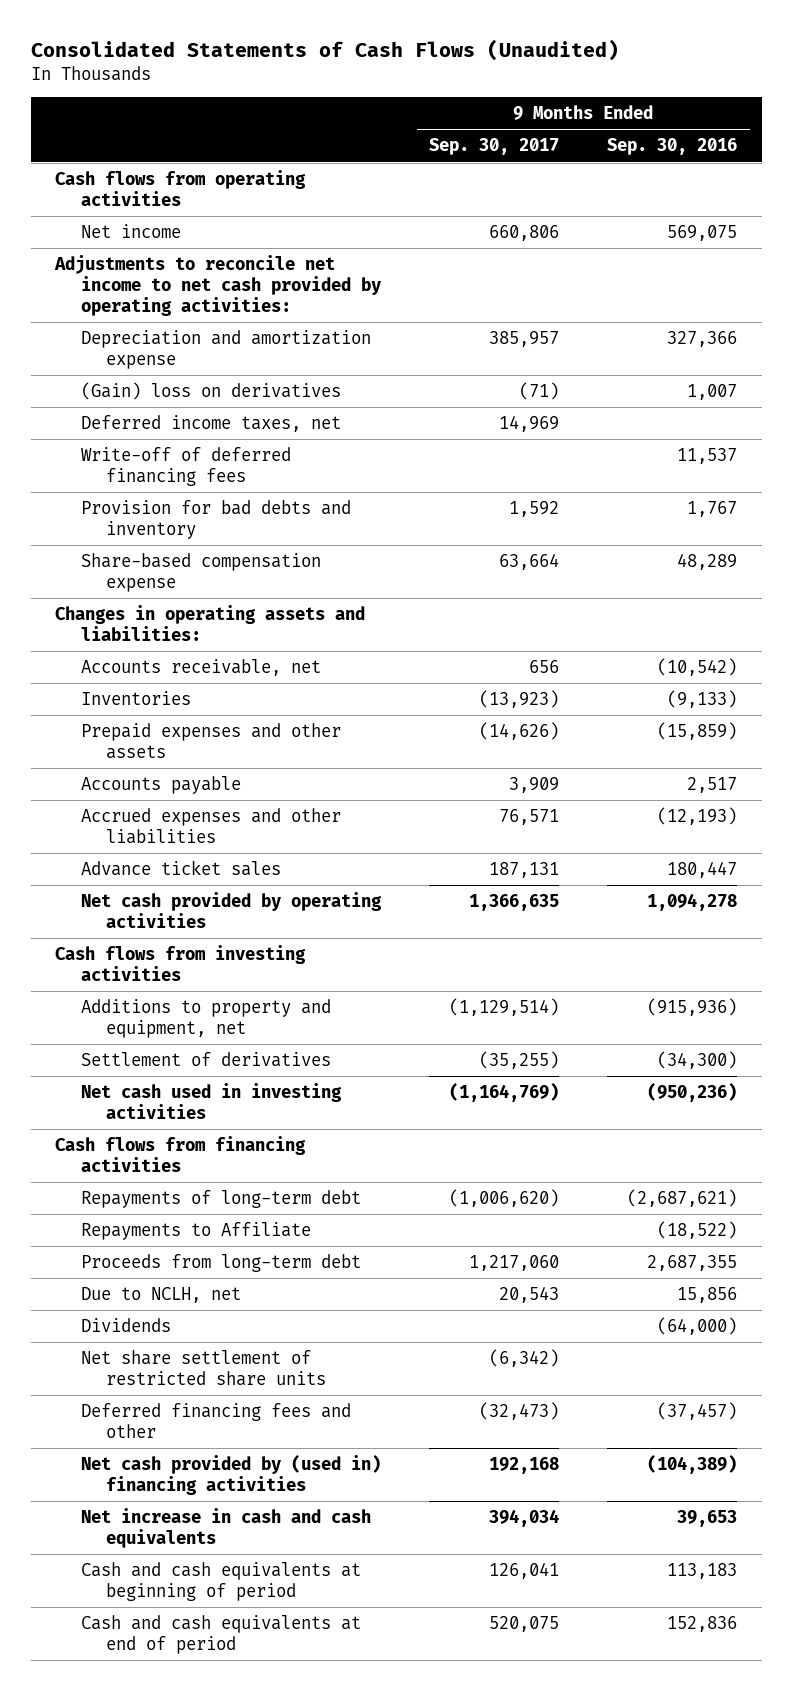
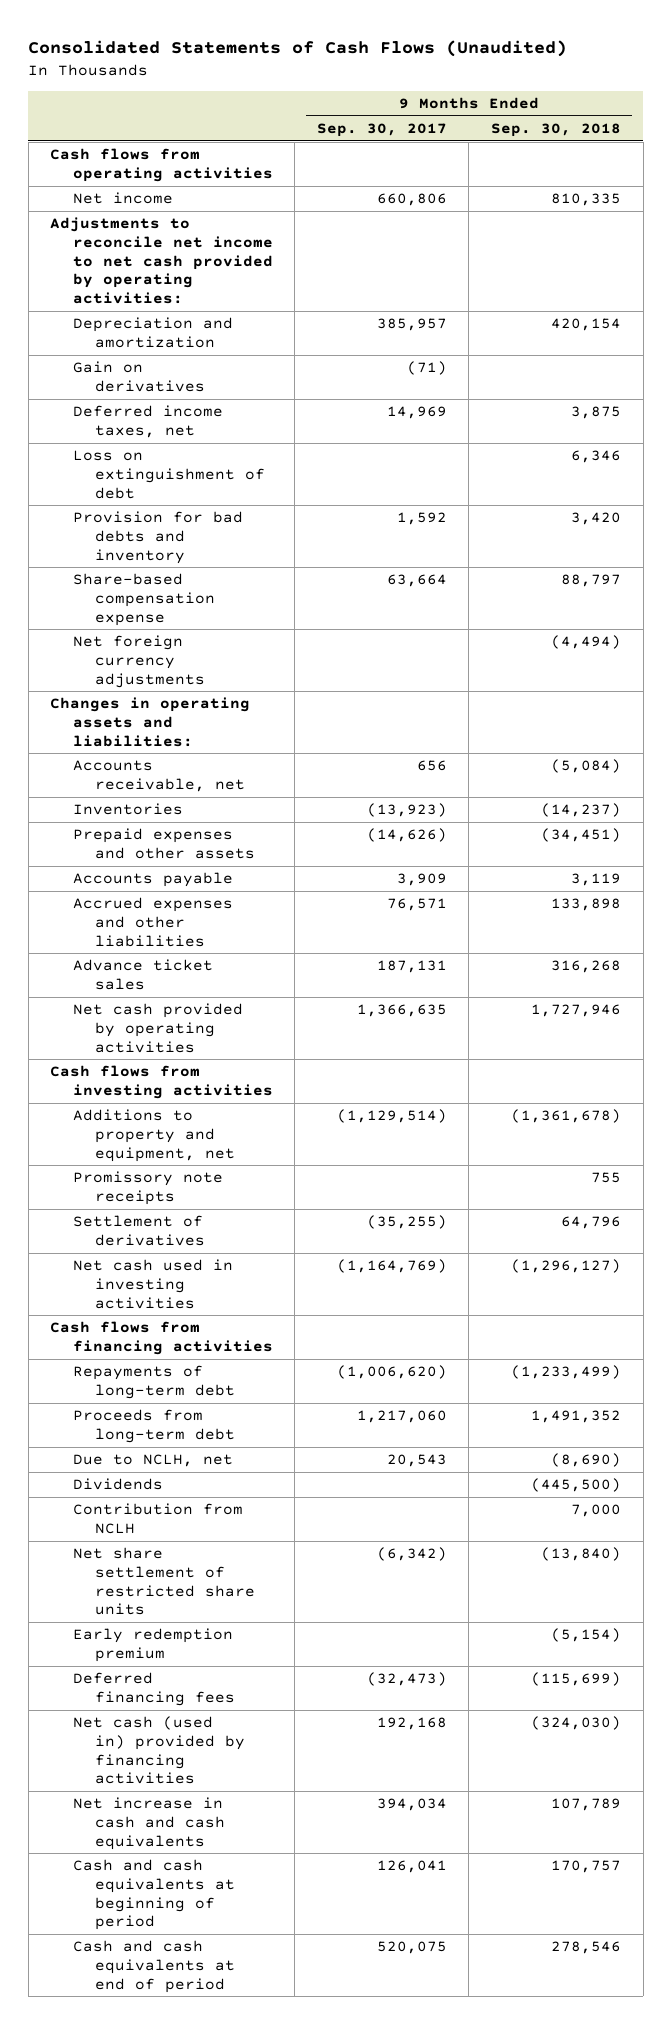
- | 9 Months Ended Sep. 30, 2017 | 9 Months Ended Sep. 30, 2016
+ | 9 Months Ended Sep. 30, 2017 | 9 Months Ended Sep. 30, 2018
- Depreciation and amortization expense | 385,957 | 327,366
- (Gain) loss on derivatives | (71) | 1,007
+ Depreciation and amortization | 385,957 | 420,154
+ Gain on derivatives | (71) |
- Write-off of deferred financing fees | | 11,537
+ Loss on extinguishment of debt | | 6,346
+ Net foreign currency adjustments | | (4,494)
+ Promissory note receipts | | 755
- Repayments to Affiliate | | (18,522)
+ Contribution from NCLH | | 7,000
- Deferred financing fees and other | (32,473) | (37,457)
- Net cash provided by (used in) financing activities | 192,168 | (104,389)
+ Early redemption premium | | (5,154)
+ Deferred financing fees | (32,473) | (115,699)
+ Net cash (used in) provided by financing activities | 192,168 | (324,030)

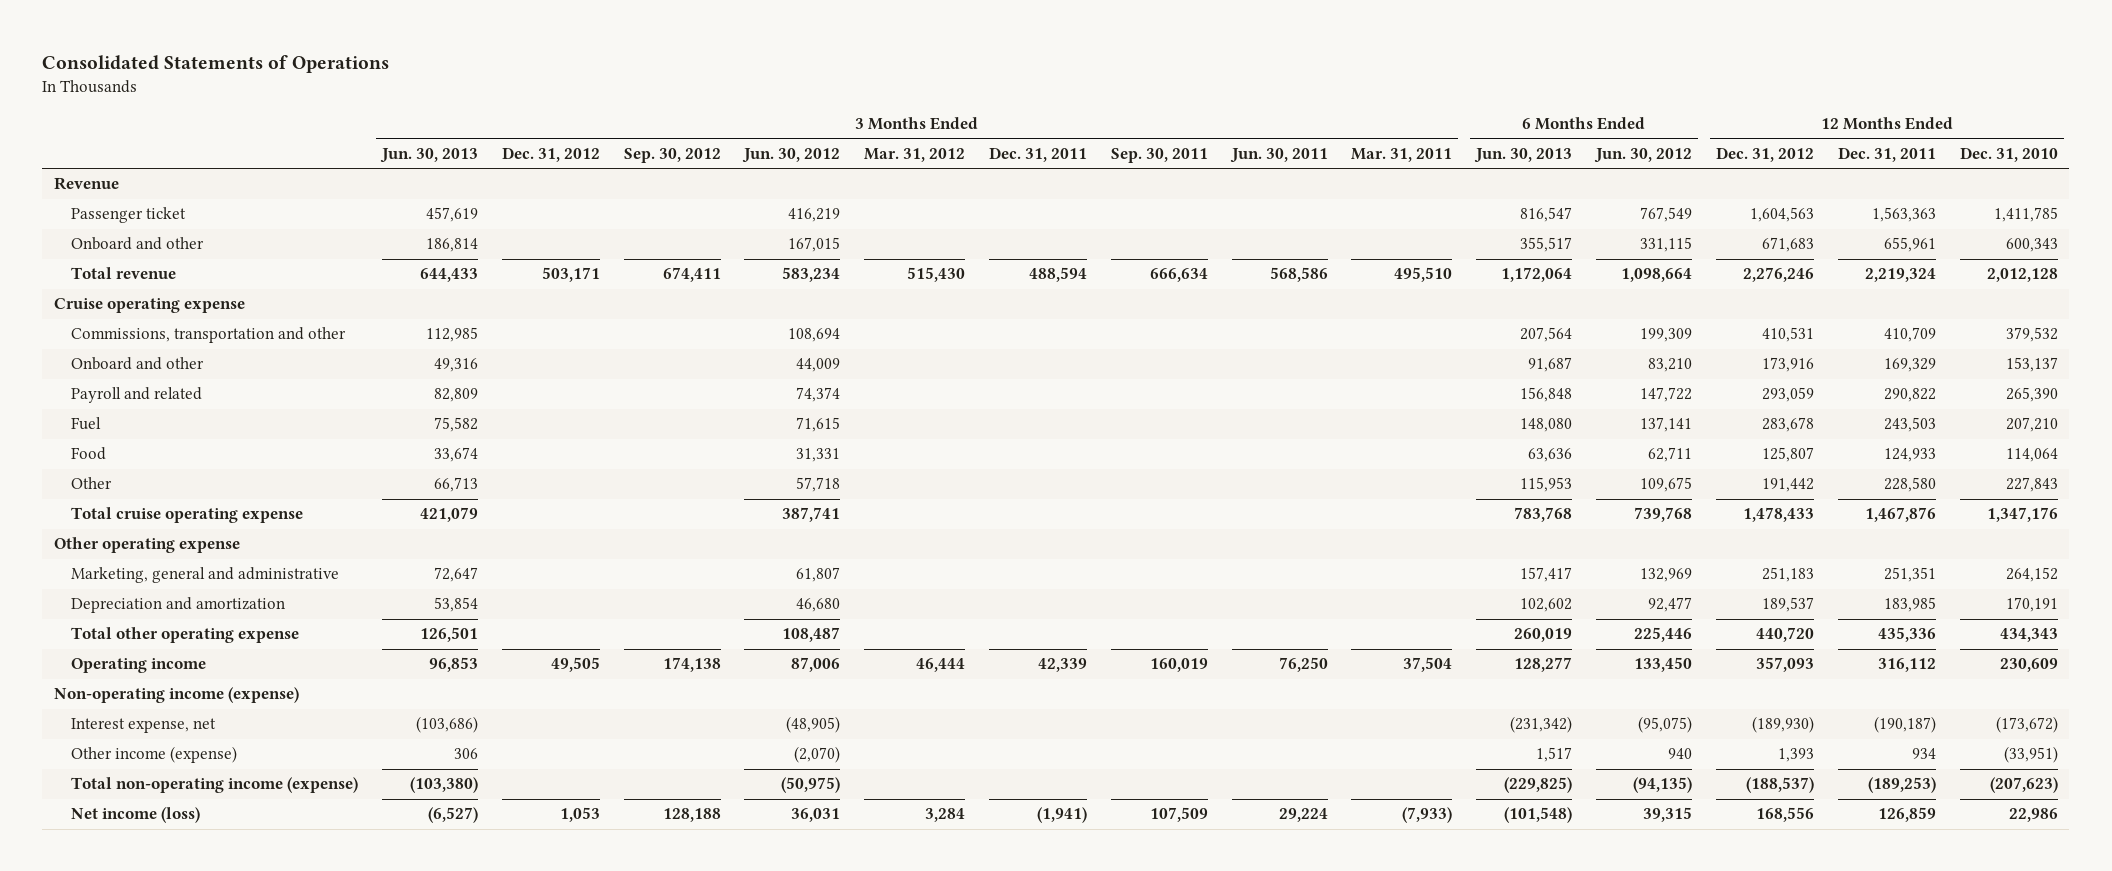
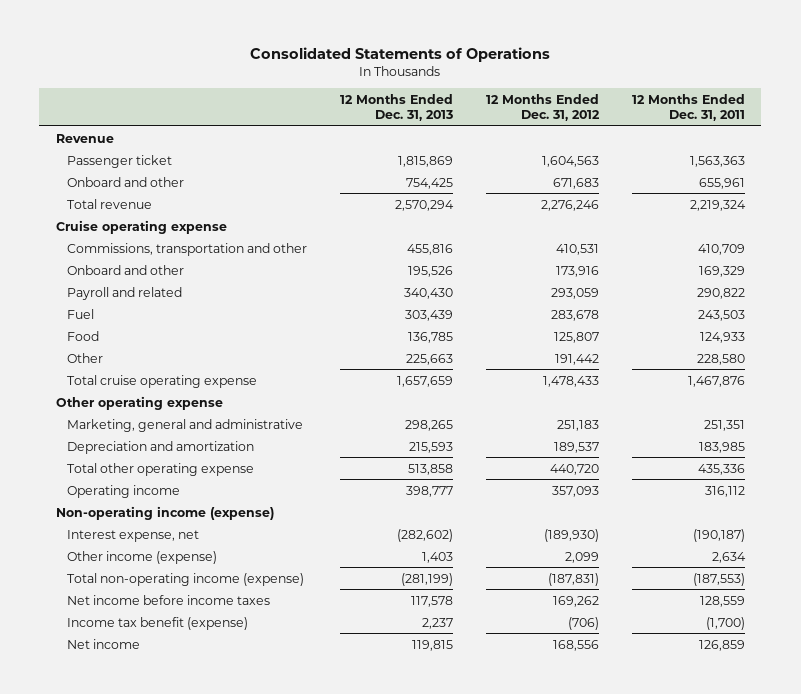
- | 3 Months Ended Jun. 30, 2013 | 3 Months Ended Dec. 31, 2012 | 3 Months Ended Sep. 30, 2012 | 3 Months Ended Jun. 30, 2012 | 3 Months Ended Mar. 31, 2012 | 3 Months Ended Dec. 31, 2011 | 3 Months Ended Sep. 30, 2011 | 3 Months Ended Jun. 30, 2011 | 3 Months Ended Mar. 31, 2011 | 6 Months Ended Jun. 30, 2013 | 6 Months Ended Jun. 30, 2012 | 12 Months Ended Dec. 31, 2012 | 12 Months Ended Dec. 31, 2011 | 12 Months Ended Dec. 31, 2010
+ | 12 Months Ended Dec. 31, 2013 | 12 Months Ended Dec. 31, 2012 | 12 Months Ended Dec. 31, 2011
- Other income (expense) | 306 | | | (2,070) | | | | | | 1,517 | 940 | 1,393 | 934 | (33,951)
- Total non-operating income (expense) | (103,380) | | | (50,975) | | | | | | (229,825) | (94,135) | (188,537) | (189,253) | (207,623)
- Net income (loss) | (6,527) | 1,053 | 128,188 | 36,031 | 3,284 | (1,941) | 107,509 | 29,224 | (7,933) | (101,548) | 39,315 | 168,556 | 126,859 | 22,986
+ Other income (expense) | 1,403 | 2,099 | 2,634
+ Total non-operating income (expense) | (281,199) | (187,831) | (187,553)
+ Net income before income taxes | 117,578 | 169,262 | 128,559
+ Income tax benefit (expense) | 2,237 | (706) | (1,700)
+ Net income | 119,815 | 168,556 | 126,859

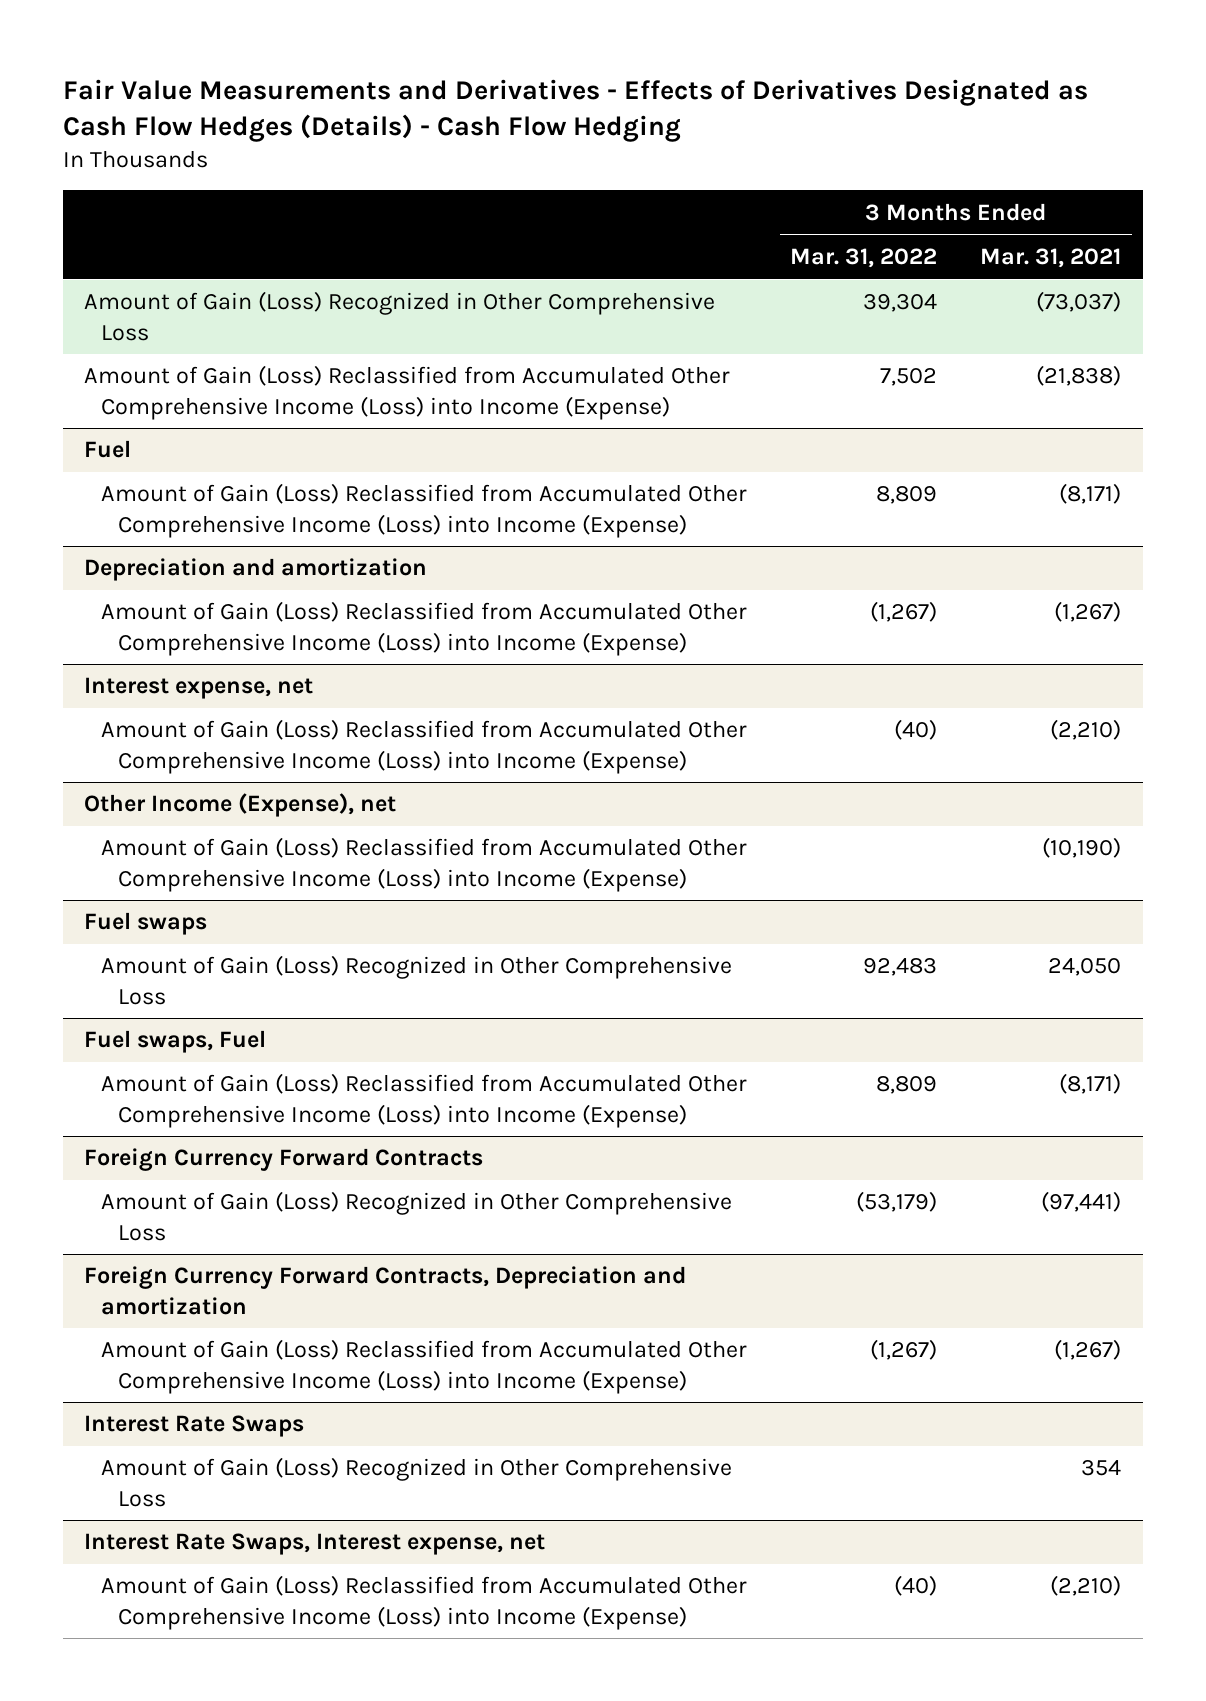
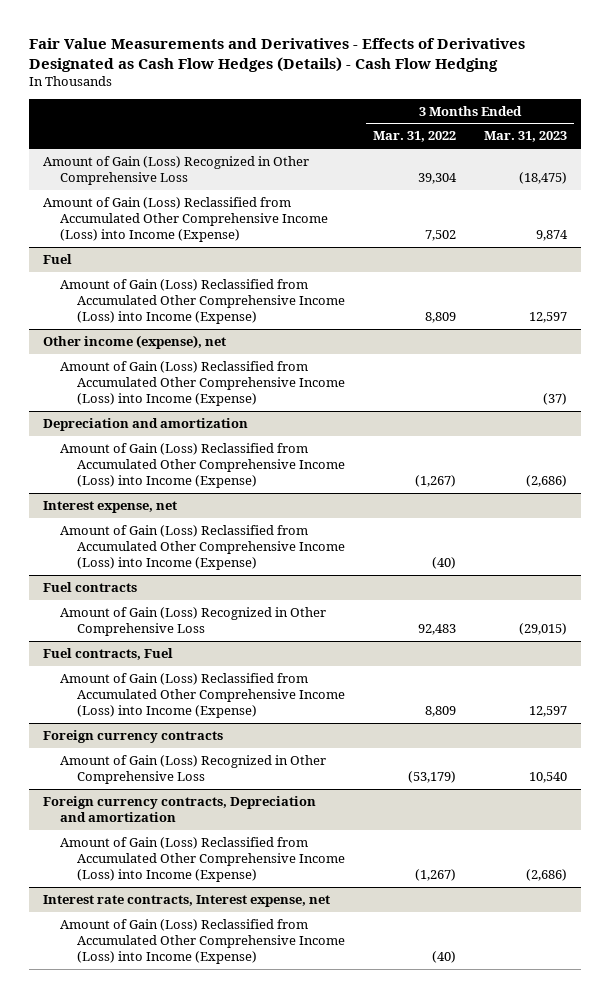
- | 3 Months Ended Mar. 31, 2022 | 3 Months Ended Mar. 31, 2021
+ | 3 Months Ended Mar. 31, 2022 | 3 Months Ended Mar. 31, 2023
+ Other income (expense), net
+ Amount of Gain (Loss) Reclassified from Accumulated Other Comprehensive Income (Loss) into Income (Expense) | | (37)
- Other Income (Expense), net
- Amount of Gain (Loss) Reclassified from Accumulated Other Comprehensive Income (Loss) into Income (Expense) | | (10,190)
- Fuel swaps
+ Fuel contracts
- Fuel swaps, Fuel
+ Fuel contracts, Fuel
- Foreign Currency Forward Contracts
+ Foreign currency contracts
- Foreign Currency Forward Contracts, Depreciation and amortization
+ Foreign currency contracts, Depreciation and amortization
- Interest Rate Swaps
- Amount of Gain (Loss) Recognized in Other Comprehensive Loss | | 354
- Interest Rate Swaps, Interest expense, net
+ Interest rate contracts, Interest expense, net

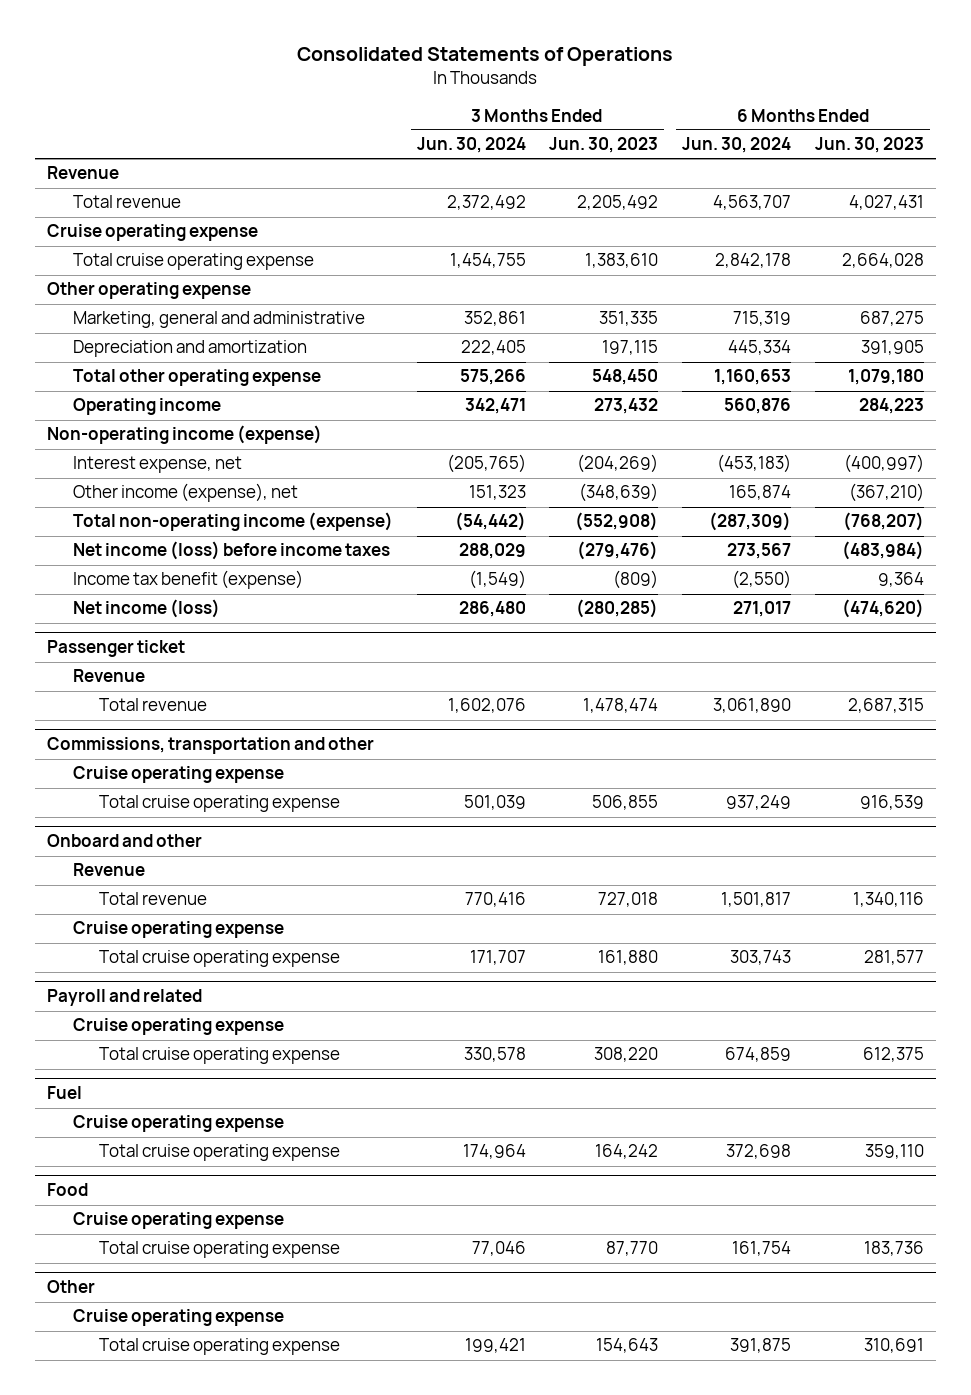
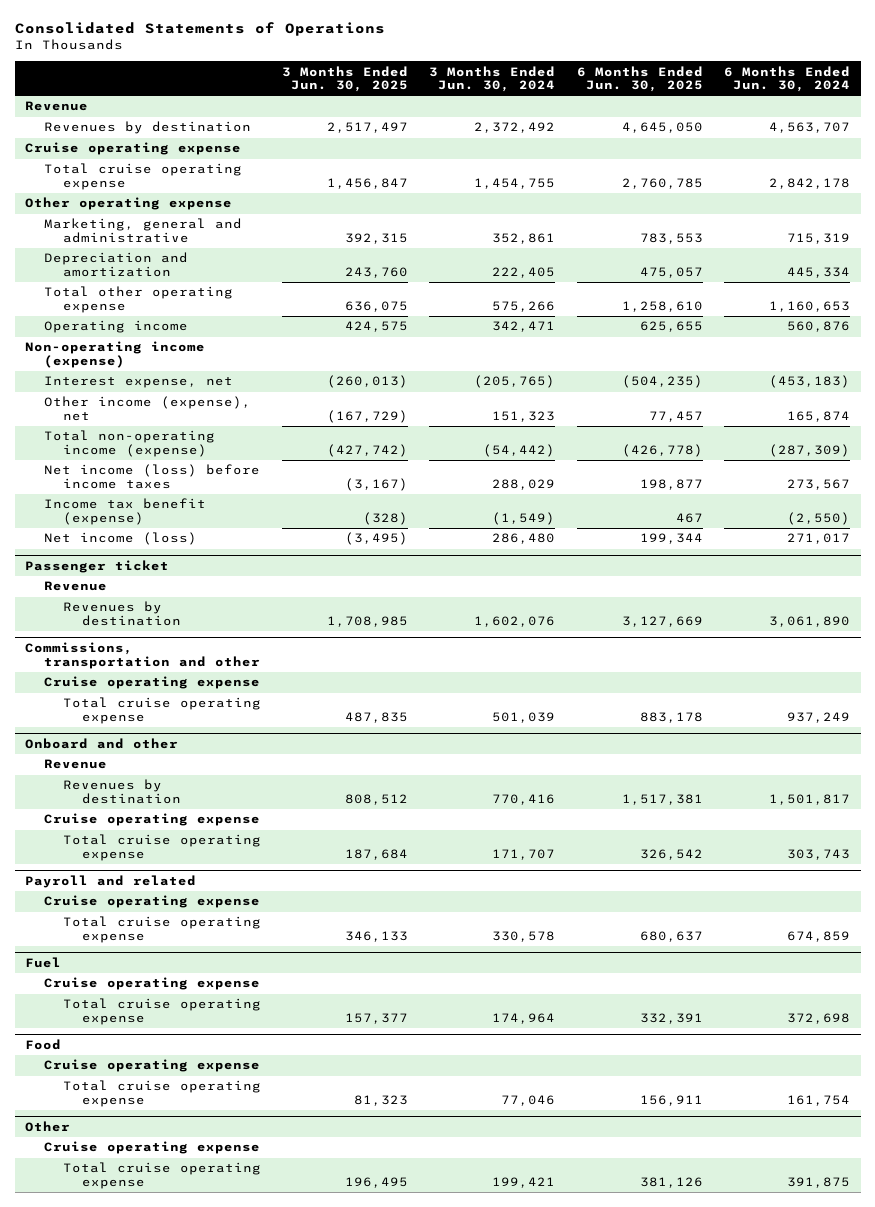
- | 3 Months Ended Jun. 30, 2024 | 3 Months Ended Jun. 30, 2023 | 6 Months Ended Jun. 30, 2024 | 6 Months Ended Jun. 30, 2023
+ | 3 Months Ended Jun. 30, 2025 | 3 Months Ended Jun. 30, 2024 | 6 Months Ended Jun. 30, 2025 | 6 Months Ended Jun. 30, 2024
- Total revenue | 2,372,492 | 2,205,492 | 4,563,707 | 4,027,431
+ Revenues by destination | 2,517,497 | 2,372,492 | 4,645,050 | 4,563,707
@ Passenger ticket
- Total revenue | 1,602,076 | 1,478,474 | 3,061,890 | 2,687,315
+ Revenues by destination | 1,708,985 | 1,602,076 | 3,127,669 | 3,061,890
@ Onboard and other
- Total revenue | 770,416 | 727,018 | 1,501,817 | 1,340,116
+ Revenues by destination | 808,512 | 770,416 | 1,517,381 | 1,501,817

